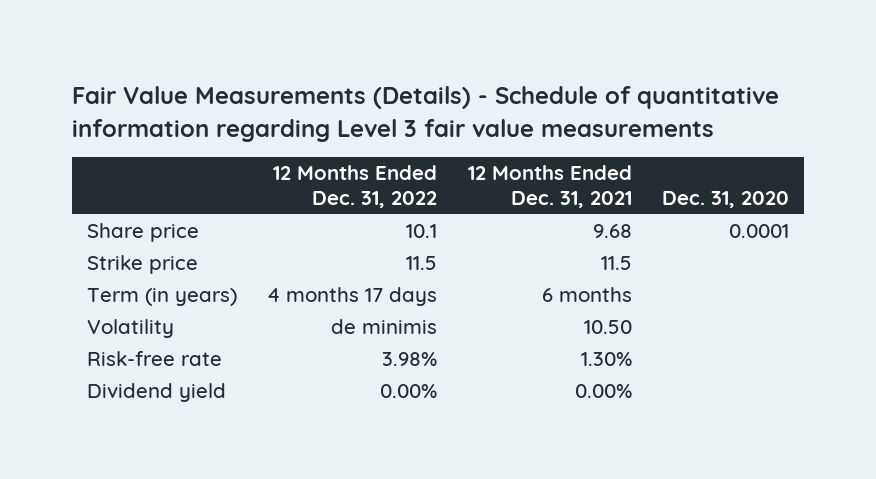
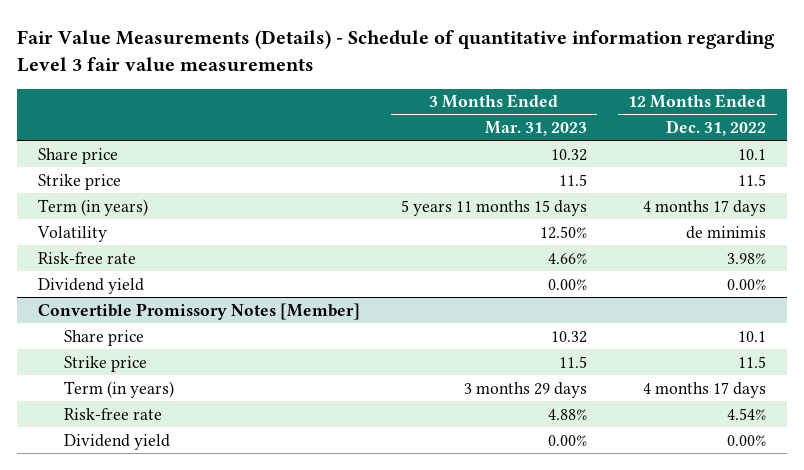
- | 12 Months Ended Dec. 31, 2022 | 12 Months Ended Dec. 31, 2021 | Dec. 31, 2020
+ | 3 Months Ended Mar. 31, 2023 | 12 Months Ended Dec. 31, 2022
+ Convertible Promissory Notes [Member]
+ Share price | 10.32 | 10.1
+ Strike price | 11.5 | 11.5
+ Term (in years) | 3 months 29 days | 4 months 17 days
+ Risk-free rate | 4.88% | 4.54%
+ Dividend yield | 0.00% | 0.00%

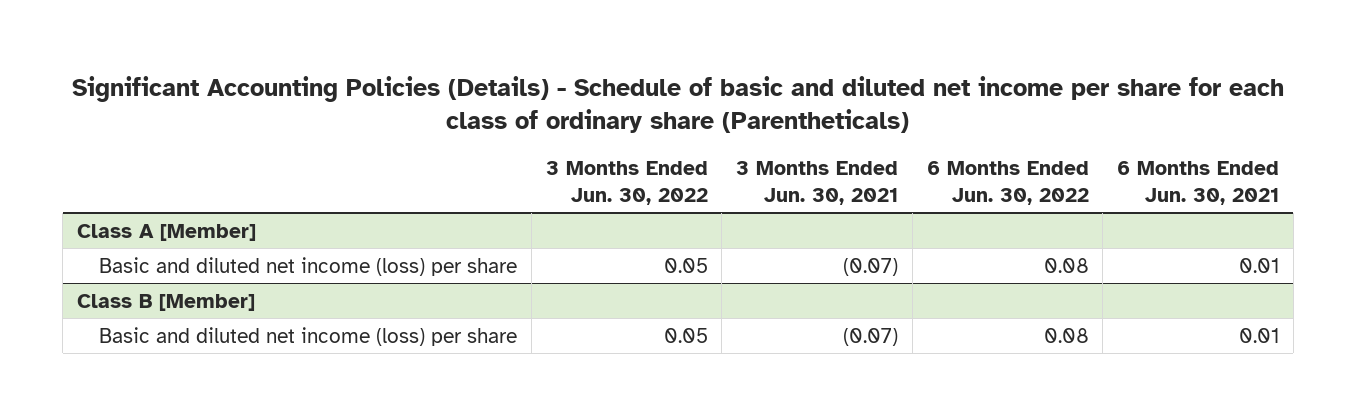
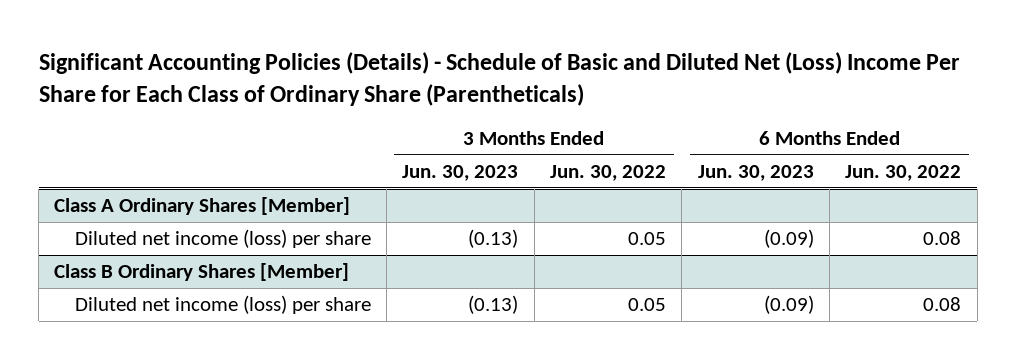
- Significant Accounting Policies (Details) - Schedule of basic and diluted net income per share for each class of ordinary share (Parentheticals)
+ Significant Accounting Policies (Details) - Schedule of Basic and Diluted Net (Loss) Income Per Share for Each Class of Ordinary Share (Parentheticals)
- | 3 Months Ended Jun. 30, 2022 | 3 Months Ended Jun. 30, 2021 | 6 Months Ended Jun. 30, 2022 | 6 Months Ended Jun. 30, 2021
+ | 3 Months Ended Jun. 30, 2023 | 3 Months Ended Jun. 30, 2022 | 6 Months Ended Jun. 30, 2023 | 6 Months Ended Jun. 30, 2022
- Class A [Member]
- Basic and diluted net income (loss) per share | 0.05 | (0.07) | 0.08 | 0.01
- Class B [Member]
- Basic and diluted net income (loss) per share | 0.05 | (0.07) | 0.08 | 0.01
+ Class A Ordinary Shares [Member]
+ Diluted net income (loss) per share | (0.13) | 0.05 | (0.09) | 0.08
+ Class B Ordinary Shares [Member]
+ Diluted net income (loss) per share | (0.13) | 0.05 | (0.09) | 0.08

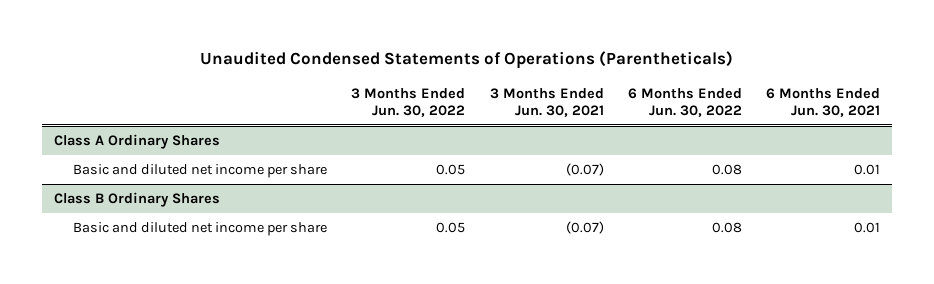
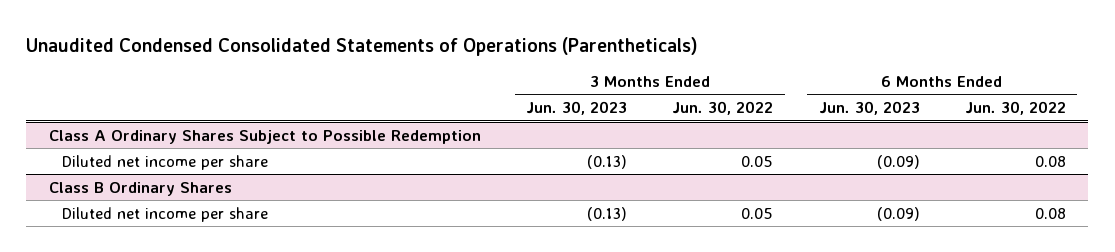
- Unaudited Condensed Statements of Operations (Parentheticals)
+ Unaudited Condensed Consolidated Statements of Operations (Parentheticals)
- | 3 Months Ended Jun. 30, 2022 | 3 Months Ended Jun. 30, 2021 | 6 Months Ended Jun. 30, 2022 | 6 Months Ended Jun. 30, 2021
+ | 3 Months Ended Jun. 30, 2023 | 3 Months Ended Jun. 30, 2022 | 6 Months Ended Jun. 30, 2023 | 6 Months Ended Jun. 30, 2022
- Class A Ordinary Shares
- Basic and diluted net income per share | 0.05 | (0.07) | 0.08 | 0.01
+ Class A Ordinary Shares Subject to Possible Redemption
+ Diluted net income per share | (0.13) | 0.05 | (0.09) | 0.08
@ Class B Ordinary Shares
- Basic and diluted net income per share | 0.05 | (0.07) | 0.08 | 0.01
+ Diluted net income per share | (0.13) | 0.05 | (0.09) | 0.08

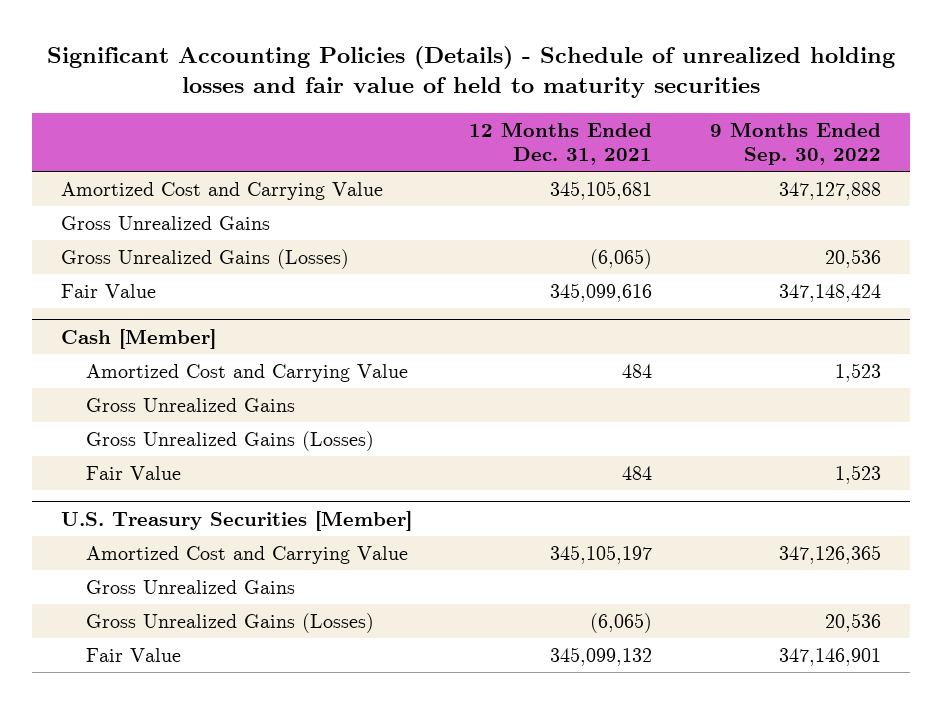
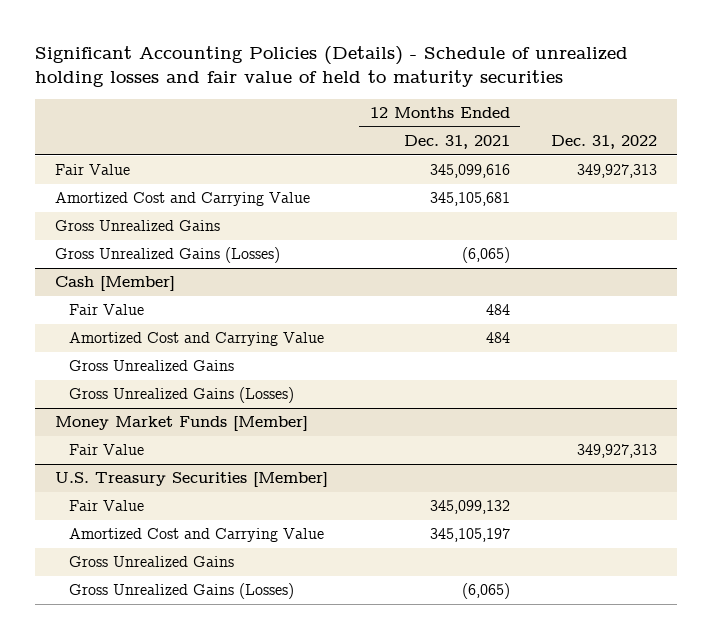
- | 12 Months Ended Dec. 31, 2021 | 9 Months Ended Sep. 30, 2022
+ | 12 Months Ended Dec. 31, 2021 | Dec. 31, 2022
moved up: Fair Value | 345,099,616 | 349,927,313
@ Cash [Member]
moved up: Fair Value | 484 |
+ Money Market Funds [Member]
+ Fair Value | | 349,927,313
@ U.S. Treasury Securities [Member]
moved up: Fair Value | 345,099,132 |

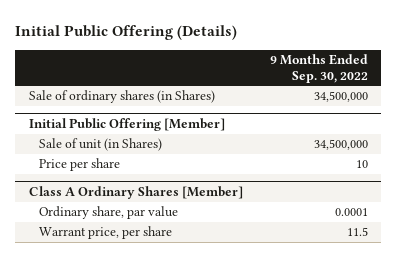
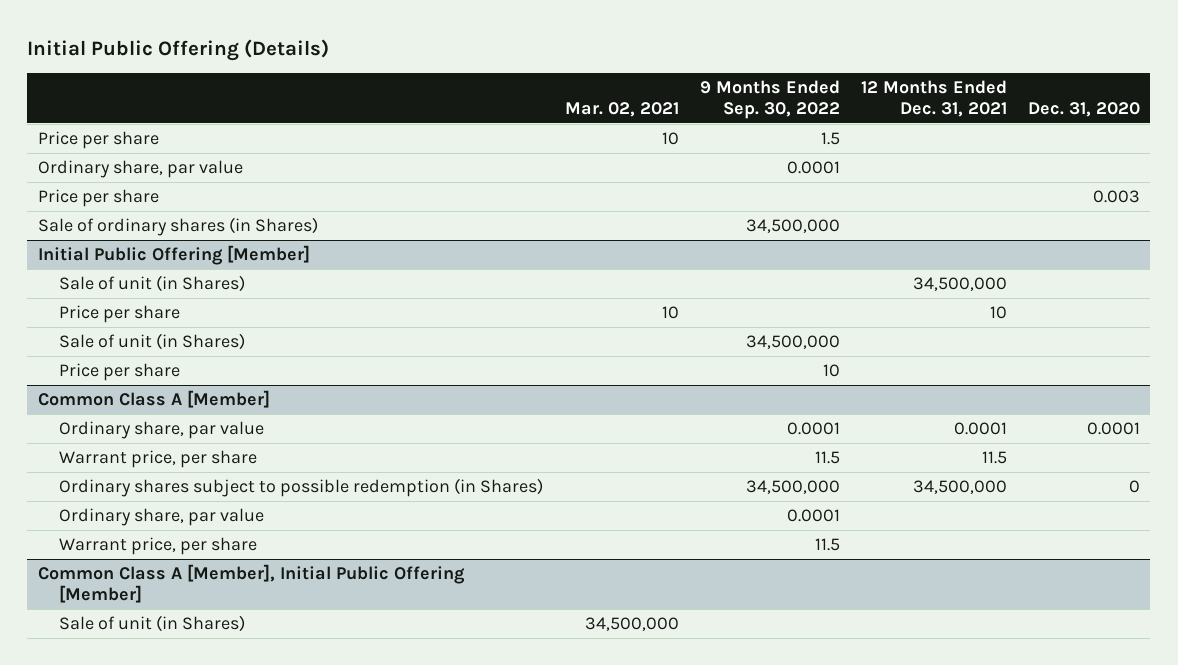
- | 9 Months Ended Sep. 30, 2022
+ | Mar. 02, 2021 | 9 Months Ended Sep. 30, 2022 | 12 Months Ended Dec. 31, 2021 | Dec. 31, 2020
+ Price per share | 10 | 1.5 | |
+ Ordinary share, par value | | 0.0001 | |
+ Price per share | | | | 0.003
@ Initial Public Offering [Member]
+ Sale of unit (in Shares) | | | 34,500,000 |
+ Price per share | 10 | | 10 |
- Class A Ordinary Shares [Member]
+ Common Class A [Member]
+ Ordinary shares subject to possible redemption (in Shares) | | 34,500,000 | 34,500,000 | 0
+ Ordinary share, par value | | 0.0001 | |
+ Warrant price, per share | | 11.5 | |
+ Common Class A [Member], Initial Public Offering [Member]
+ Sale of unit (in Shares) | 34,500,000 | | |

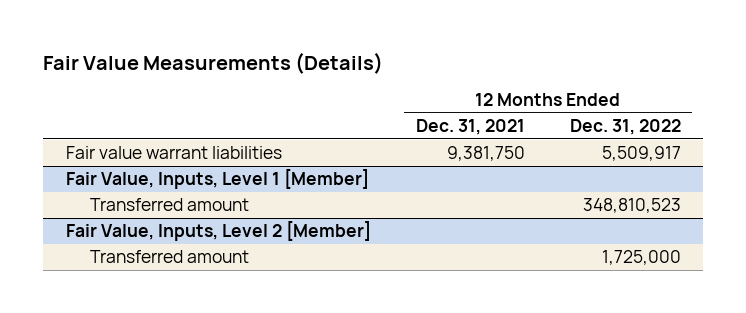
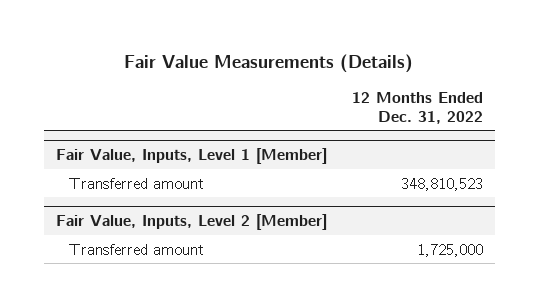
- | 12 Months Ended Dec. 31, 2021 | 12 Months Ended Dec. 31, 2022
+ | 12 Months Ended Dec. 31, 2022
- Fair value warrant liabilities | 9,381,750 | 5,509,917

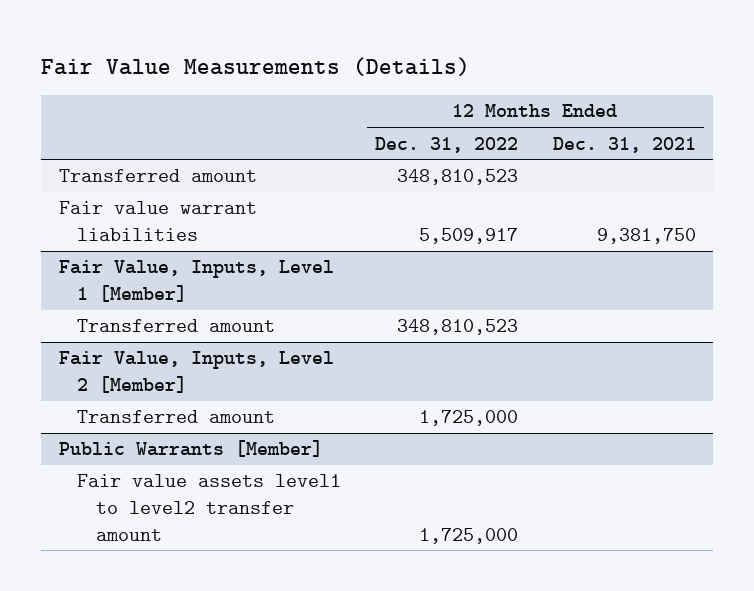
- | 12 Months Ended Dec. 31, 2022
+ | 12 Months Ended Dec. 31, 2022 | 12 Months Ended Dec. 31, 2021
+ Transferred amount | 348,810,523 |
+ Fair value warrant liabilities | 5,509,917 | 9,381,750
+ Public Warrants [Member]
+ Fair value assets level1 to level2 transfer amount | 1,725,000 |

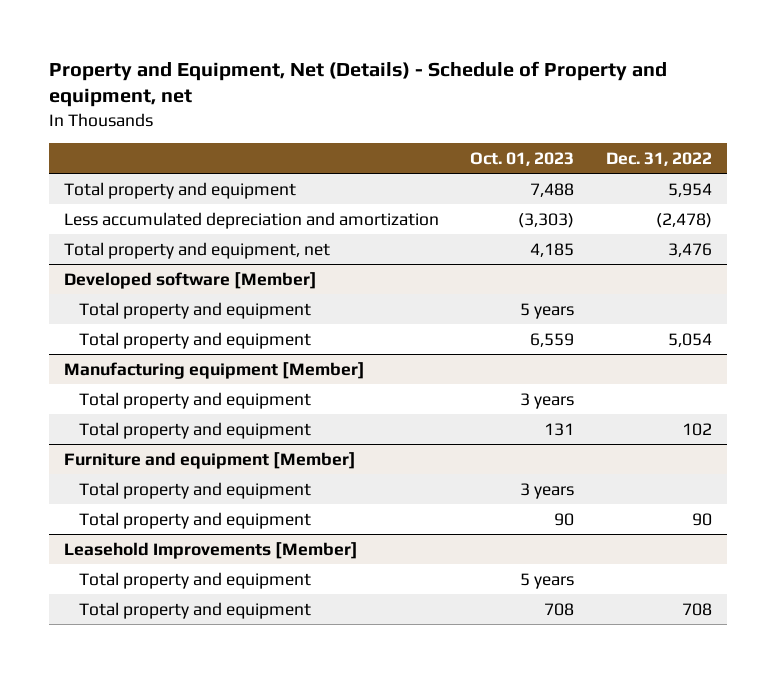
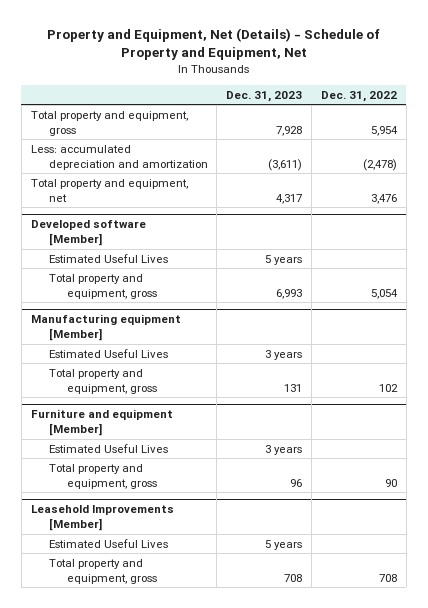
- Property and Equipment, Net (Details) - Schedule of Property and equipment, net
+ Property and Equipment, Net (Details) - Schedule of Property and Equipment, Net
- | Oct. 01, 2023 | Dec. 31, 2022
+ | Dec. 31, 2023 | Dec. 31, 2022
- Total property and equipment | 7,488 | 5,954
- Less accumulated depreciation and amortization | (3,303) | (2,478)
+ Total property and equipment, gross | 7,928 | 5,954
+ Less: accumulated depreciation and amortization | (3,611) | (2,478)
@ Developed software [Member]
- Total property and equipment | 5 years |
- Total property and equipment | 6,559 | 5,054
+ Estimated Useful Lives | 5 years |
+ Total property and equipment, gross | 6,993 | 5,054
@ Manufacturing equipment [Member]
- Total property and equipment | 3 years |
- Total property and equipment | 131 | 102
+ Estimated Useful Lives | 3 years |
+ Total property and equipment, gross | 131 | 102
@ Furniture and equipment [Member]
- Total property and equipment | 3 years |
- Total property and equipment | 90 | 90
+ Estimated Useful Lives | 3 years |
+ Total property and equipment, gross | 96 | 90
@ Leasehold Improvements [Member]
- Total property and equipment | 5 years |
- Total property and equipment | 708 | 708
+ Estimated Useful Lives | 5 years |
+ Total property and equipment, gross | 708 | 708

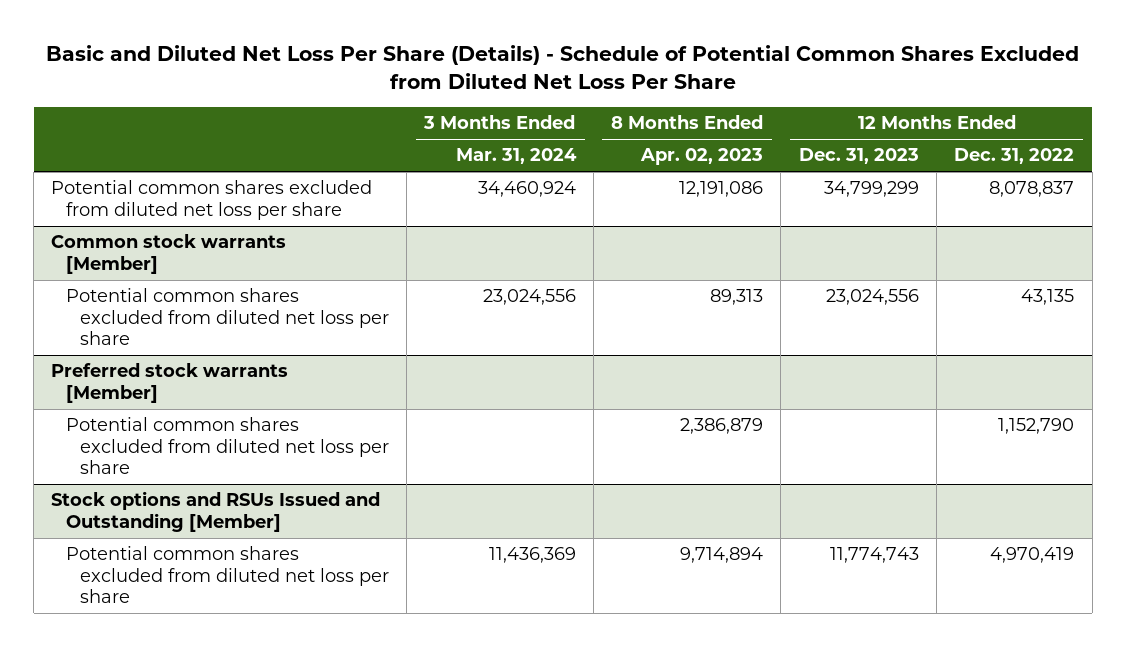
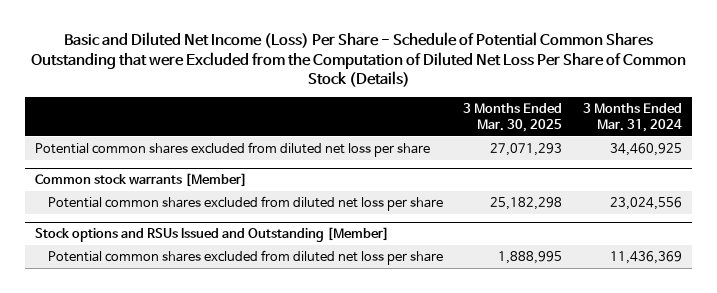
- Basic and Diluted Net Loss Per Share (Details) - Schedule of Potential Common Shares Excluded from Diluted Net Loss Per Share
+ Basic and Diluted Net Income (Loss) Per Share - Schedule of Potential Common Shares Outstanding that were Excluded from the Computation of Diluted Net Loss Per Share of Common Stock (Details)
- | 3 Months Ended Mar. 31, 2024 | 8 Months Ended Apr. 02, 2023 | 12 Months Ended Dec. 31, 2023 | 12 Months Ended Dec. 31, 2022
+ | 3 Months Ended Mar. 30, 2025 | 3 Months Ended Mar. 31, 2024
- Potential common shares excluded from diluted net loss per share | 34,460,924 | 12,191,086 | 34,799,299 | 8,078,837
+ Potential common shares excluded from diluted net loss per share | 27,071,293 | 34,460,925
- Preferred stock warrants [Member]
- Potential common shares excluded from diluted net loss per share | | 2,386,879 | | 1,152,790

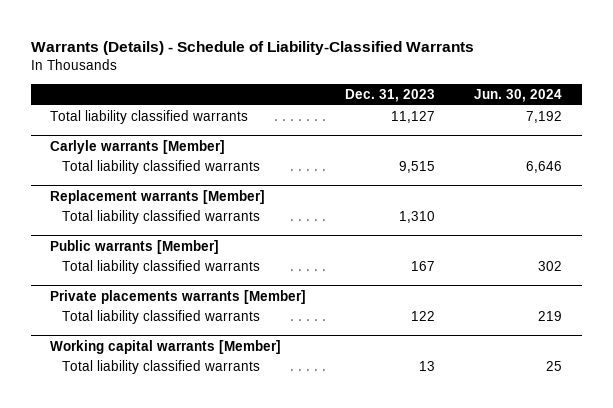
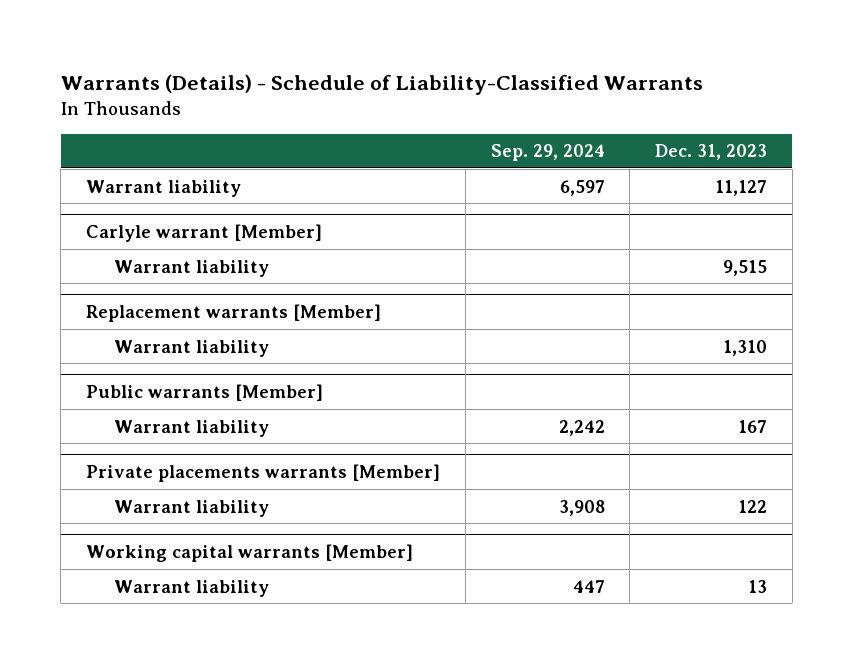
- | Dec. 31, 2023 | Jun. 30, 2024
+ | Sep. 29, 2024 | Dec. 31, 2023
- Total liability classified warrants | 11,127 | 7,192
- Carlyle warrants [Member]
- Total liability classified warrants | 9,515 | 6,646
+ Warrant liability | 6,597 | 11,127
+ Carlyle warrant [Member]
+ Warrant liability | | 9,515
@ Replacement warrants [Member]
- Total liability classified warrants | 1,310 |
+ Warrant liability | | 1,310
@ Public warrants [Member]
- Total liability classified warrants | 167 | 302
+ Warrant liability | 2,242 | 167
@ Private placements warrants [Member]
- Total liability classified warrants | 122 | 219
+ Warrant liability | 3,908 | 122
@ Working capital warrants [Member]
- Total liability classified warrants | 13 | 25
+ Warrant liability | 447 | 13

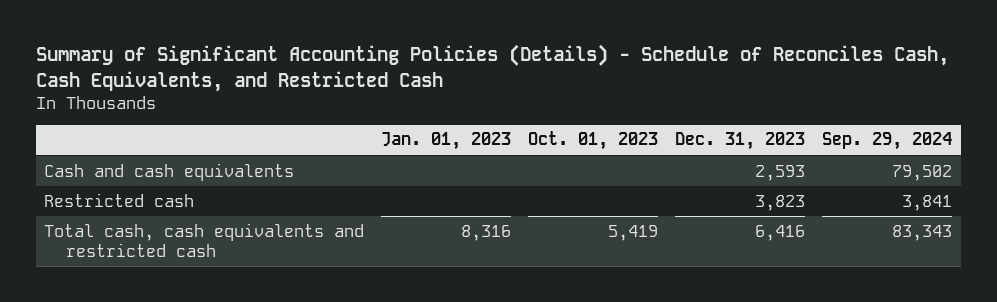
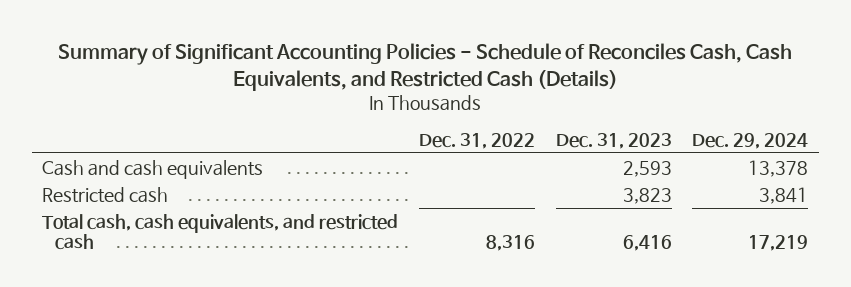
- Summary of Significant Accounting Policies (Details) - Schedule of Reconciles Cash, Cash Equivalents, and Restricted Cash
+ Summary of Significant Accounting Policies - Schedule of Reconciles Cash, Cash Equivalents, and Restricted Cash (Details)
- | Jan. 01, 2023 | Oct. 01, 2023 | Dec. 31, 2023 | Sep. 29, 2024
+ | Dec. 31, 2022 | Dec. 31, 2023 | Dec. 29, 2024
- Total cash, cash equivalents and restricted cash | 8,316 | 5,419 | 6,416 | 83,343
+ Total cash, cash equivalents, and restricted cash | 8,316 | 6,416 | 17,219

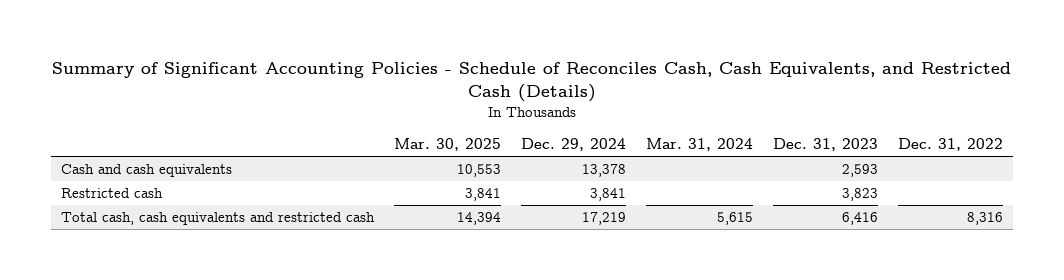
- | Dec. 31, 2022 | Dec. 31, 2023 | Dec. 29, 2024
+ | Mar. 30, 2025 | Dec. 29, 2024 | Mar. 31, 2024 | Dec. 31, 2023 | Dec. 31, 2022
- Total cash, cash equivalents, and restricted cash | 8,316 | 6,416 | 17,219
+ Total cash, cash equivalents and restricted cash | 14,394 | 17,219 | 5,615 | 6,416 | 8,316

